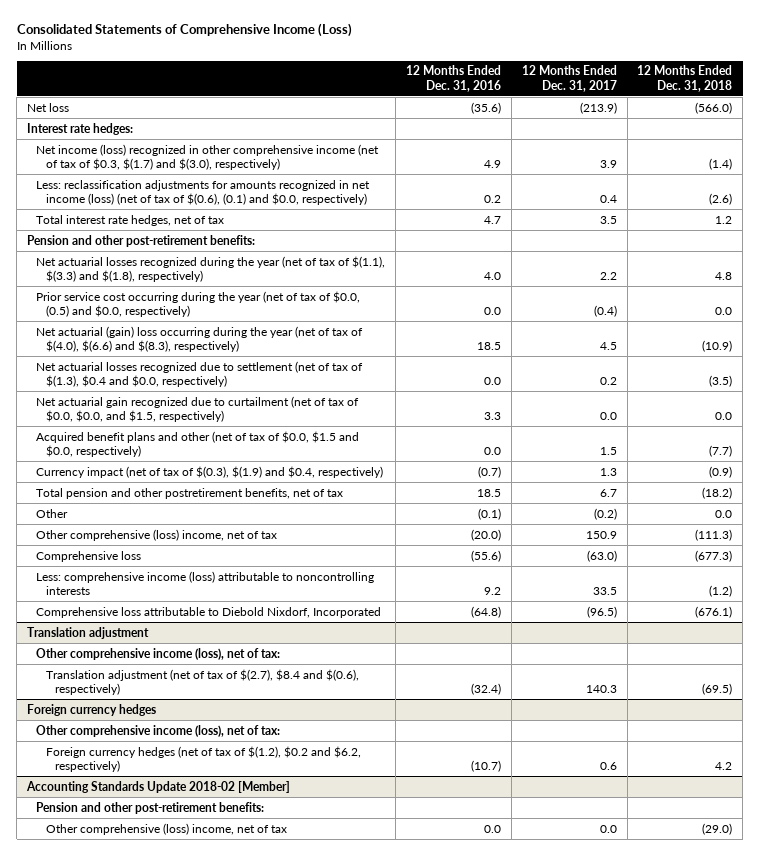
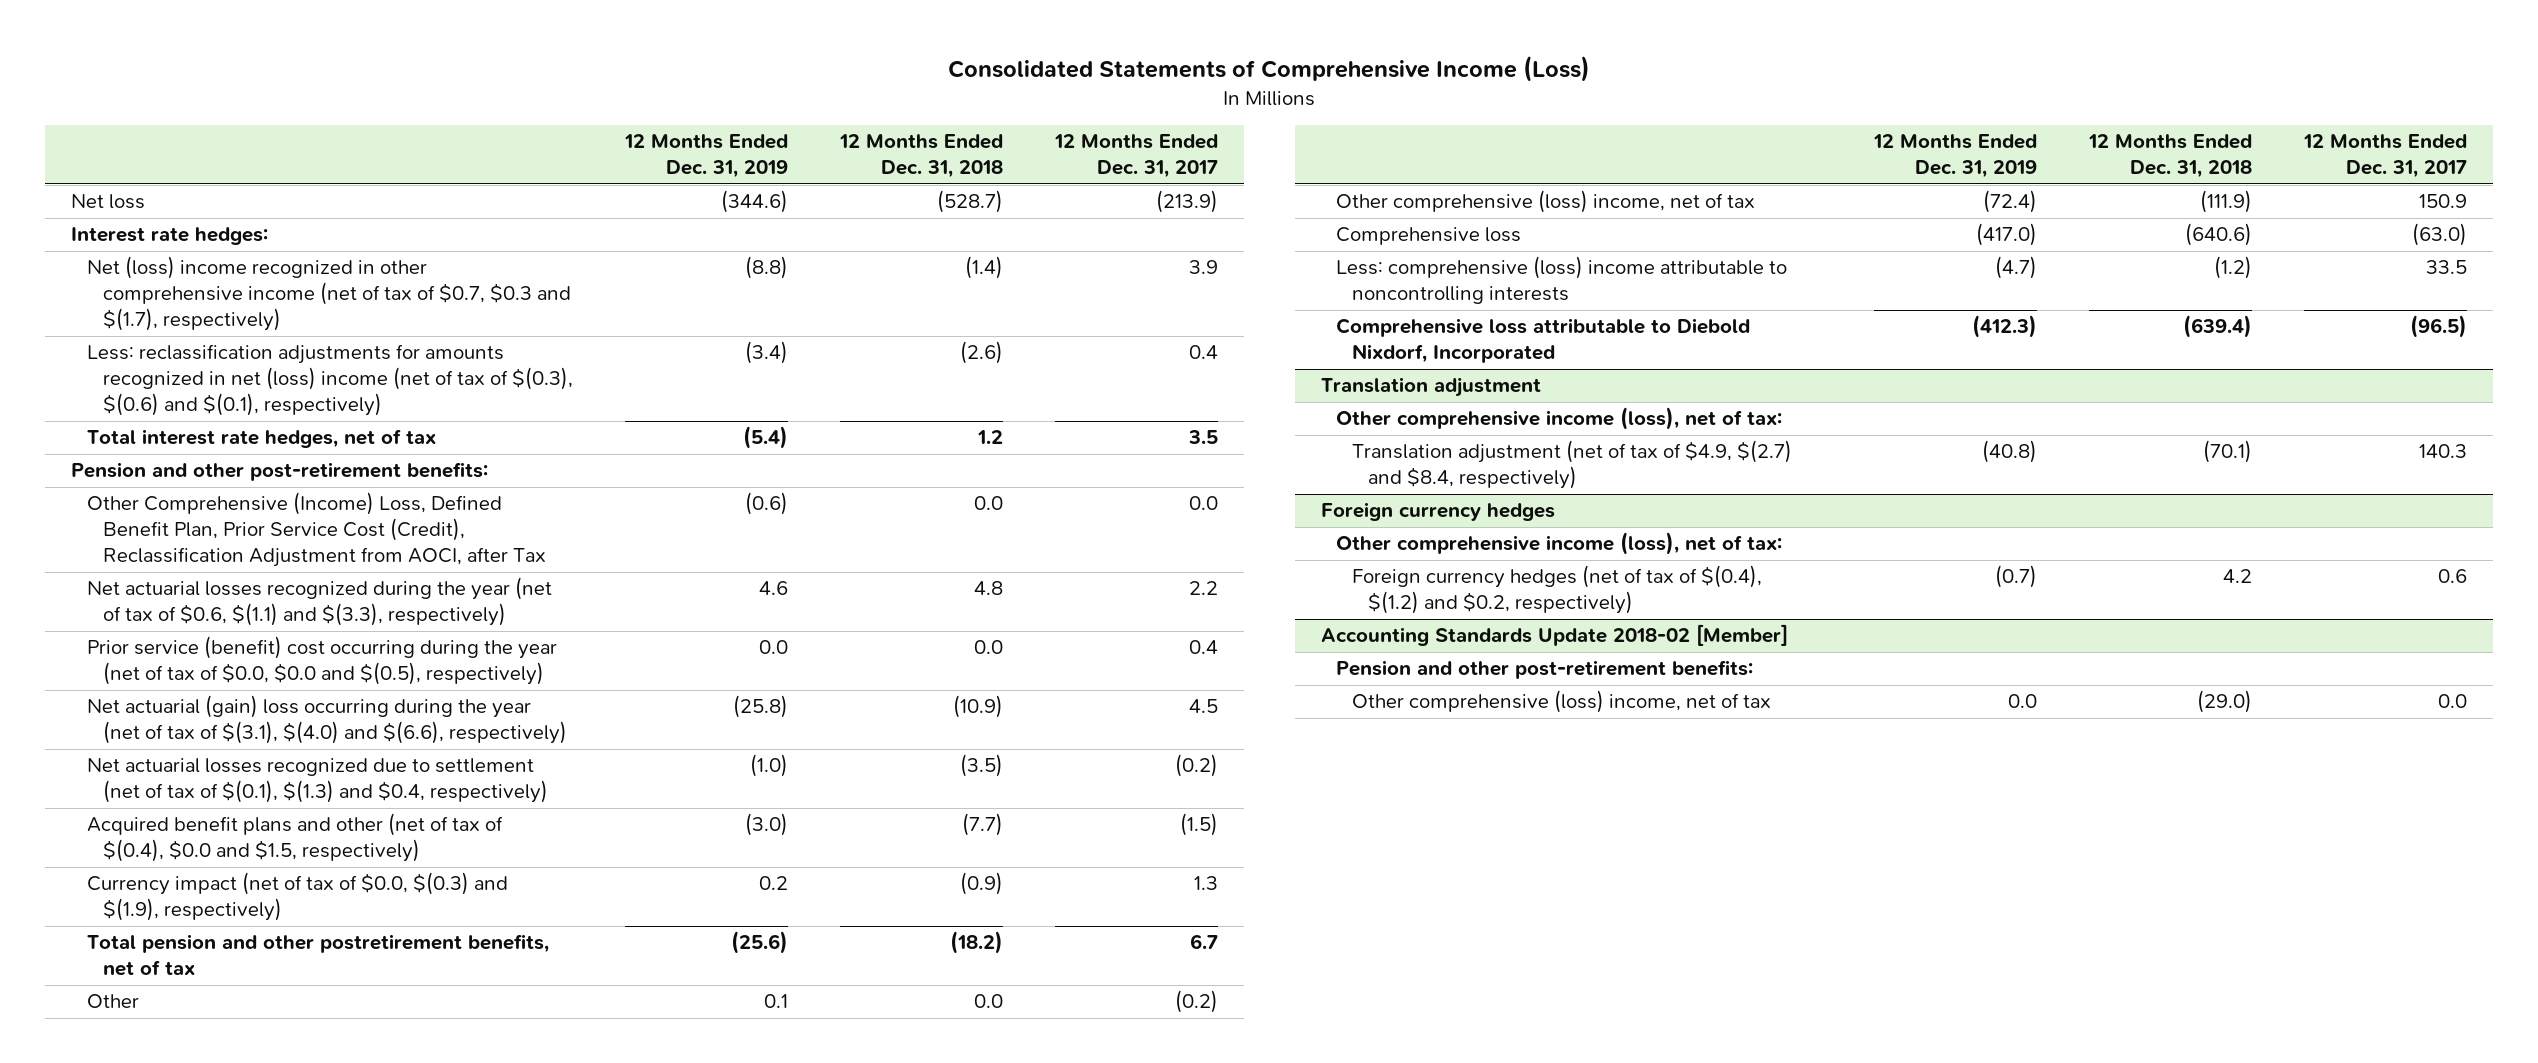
- | 12 Months Ended Dec. 31, 2016 | 12 Months Ended Dec. 31, 2017 | 12 Months Ended Dec. 31, 2018
+ | 12 Months Ended Dec. 31, 2019 | 12 Months Ended Dec. 31, 2018 | 12 Months Ended Dec. 31, 2017
- Net loss | (35.6) | (213.9) | (566.0)
+ Net loss | (344.6) | (528.7) | (213.9)
- Net income (loss) recognized in other comprehensive income (net of tax of $0.3, $(1.7) and $(3.0), respectively) | 4.9 | 3.9 | (1.4)
- Less: reclassification adjustments for amounts recognized in net income (loss) (net of tax of $(0.6), (0.1) and $0.0, respectively) | 0.2 | 0.4 | (2.6)
+ Net (loss) income recognized in other comprehensive income (net of tax of $0.7, $0.3 and $(1.7), respectively) | (8.8) | (1.4) | 3.9
+ Less: reclassification adjustments for amounts recognized in net (loss) income (net of tax of $(0.3), $(0.6) and $(0.1), respectively) | (3.4) | (2.6) | 0.4
- Net actuarial losses recognized during the year (net of tax of $(1.1), $(3.3) and $(1.8), respectively) | 4.0 | 2.2 | 4.8
- Prior service cost occurring during the year (net of tax of $0.0, (0.5) and $0.0, respectively) | 0.0 | (0.4) | 0.0
- Net actuarial (gain) loss occurring during the year (net of tax of $(4.0), $(6.6) and $(8.3), respectively) | 18.5 | 4.5 | (10.9)
- Net actuarial losses recognized due to settlement (net of tax of $(1.3), $0.4 and $0.0, respectively) | 0.0 | 0.2 | (3.5)
- Net actuarial gain recognized due to curtailment (net of tax of $0.0, $0.0, and $1.5, respectively) | 3.3 | 0.0 | 0.0
- Acquired benefit plans and other (net of tax of $0.0, $1.5 and $0.0, respectively) | 0.0 | 1.5 | (7.7)
- Currency impact (net of tax of $(0.3), $(1.9) and $0.4, respectively) | (0.7) | 1.3 | (0.9)
+ Other Comprehensive (Income) Loss, Defined Benefit Plan, Prior Service Cost (Credit), Reclassification Adjustment from AOCI, after Tax | (0.6) | 0.0 | 0.0
+ Net actuarial losses recognized during the year (net of tax of $0.6, $(1.1) and $(3.3), respectively) | 4.6 | 4.8 | 2.2
+ Prior service (benefit) cost occurring during the year (net of tax of $0.0, $0.0 and $(0.5), respectively) | 0.0 | 0.0 | 0.4
+ Net actuarial (gain) loss occurring during the year (net of tax of $(3.1), $(4.0) and $(6.6), respectively) | (25.8) | (10.9) | 4.5
+ Net actuarial losses recognized due to settlement (net of tax of $(0.1), $(1.3) and $0.4, respectively) | (1.0) | (3.5) | (0.2)
+ Acquired benefit plans and other (net of tax of $(0.4), $0.0 and $1.5, respectively) | (3.0) | (7.7) | (1.5)
+ Currency impact (net of tax of $0.0, $(0.3) and $(1.9), respectively) | 0.2 | (0.9) | 1.3
- Other comprehensive (loss) income, net of tax | (20.0) | 150.9 | (111.3)
- Comprehensive loss | (55.6) | (63.0) | (677.3)
- Less: comprehensive income (loss) attributable to noncontrolling interests | 9.2 | 33.5 | (1.2)
- Comprehensive loss attributable to Diebold Nixdorf, Incorporated | (64.8) | (96.5) | (676.1)
+ Other comprehensive (loss) income, net of tax | (72.4) | (111.9) | 150.9
+ Comprehensive loss | (417.0) | (640.6) | (63.0)
+ Less: comprehensive (loss) income attributable to noncontrolling interests | (4.7) | (1.2) | 33.5
+ Comprehensive loss attributable to Diebold Nixdorf, Incorporated | (412.3) | (639.4) | (96.5)
@ Translation adjustment
- Translation adjustment (net of tax of $(2.7), $8.4 and $(0.6), respectively) | (32.4) | 140.3 | (69.5)
+ Translation adjustment (net of tax of $4.9, $(2.7) and $8.4, respectively) | (40.8) | (70.1) | 140.3
@ Foreign currency hedges
- Foreign currency hedges (net of tax of $(1.2), $0.2 and $6.2, respectively) | (10.7) | 0.6 | 4.2
+ Foreign currency hedges (net of tax of $(0.4), $(1.2) and $0.2, respectively) | (0.7) | 4.2 | 0.6

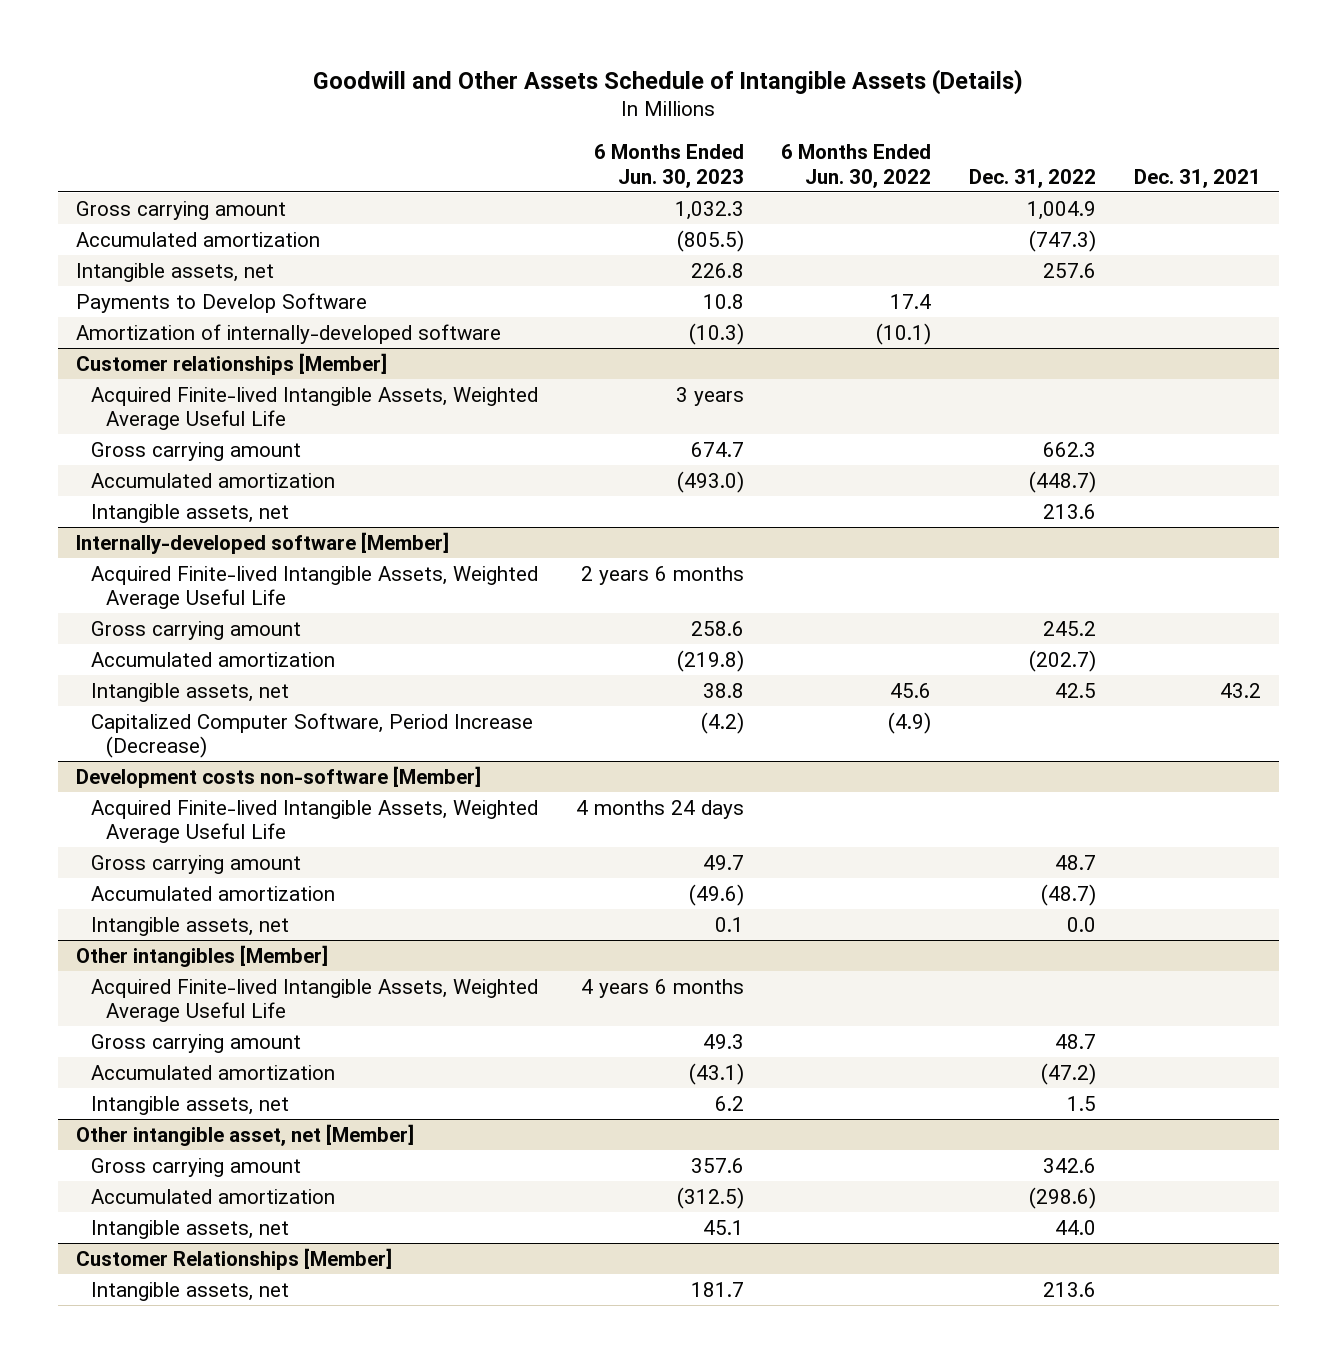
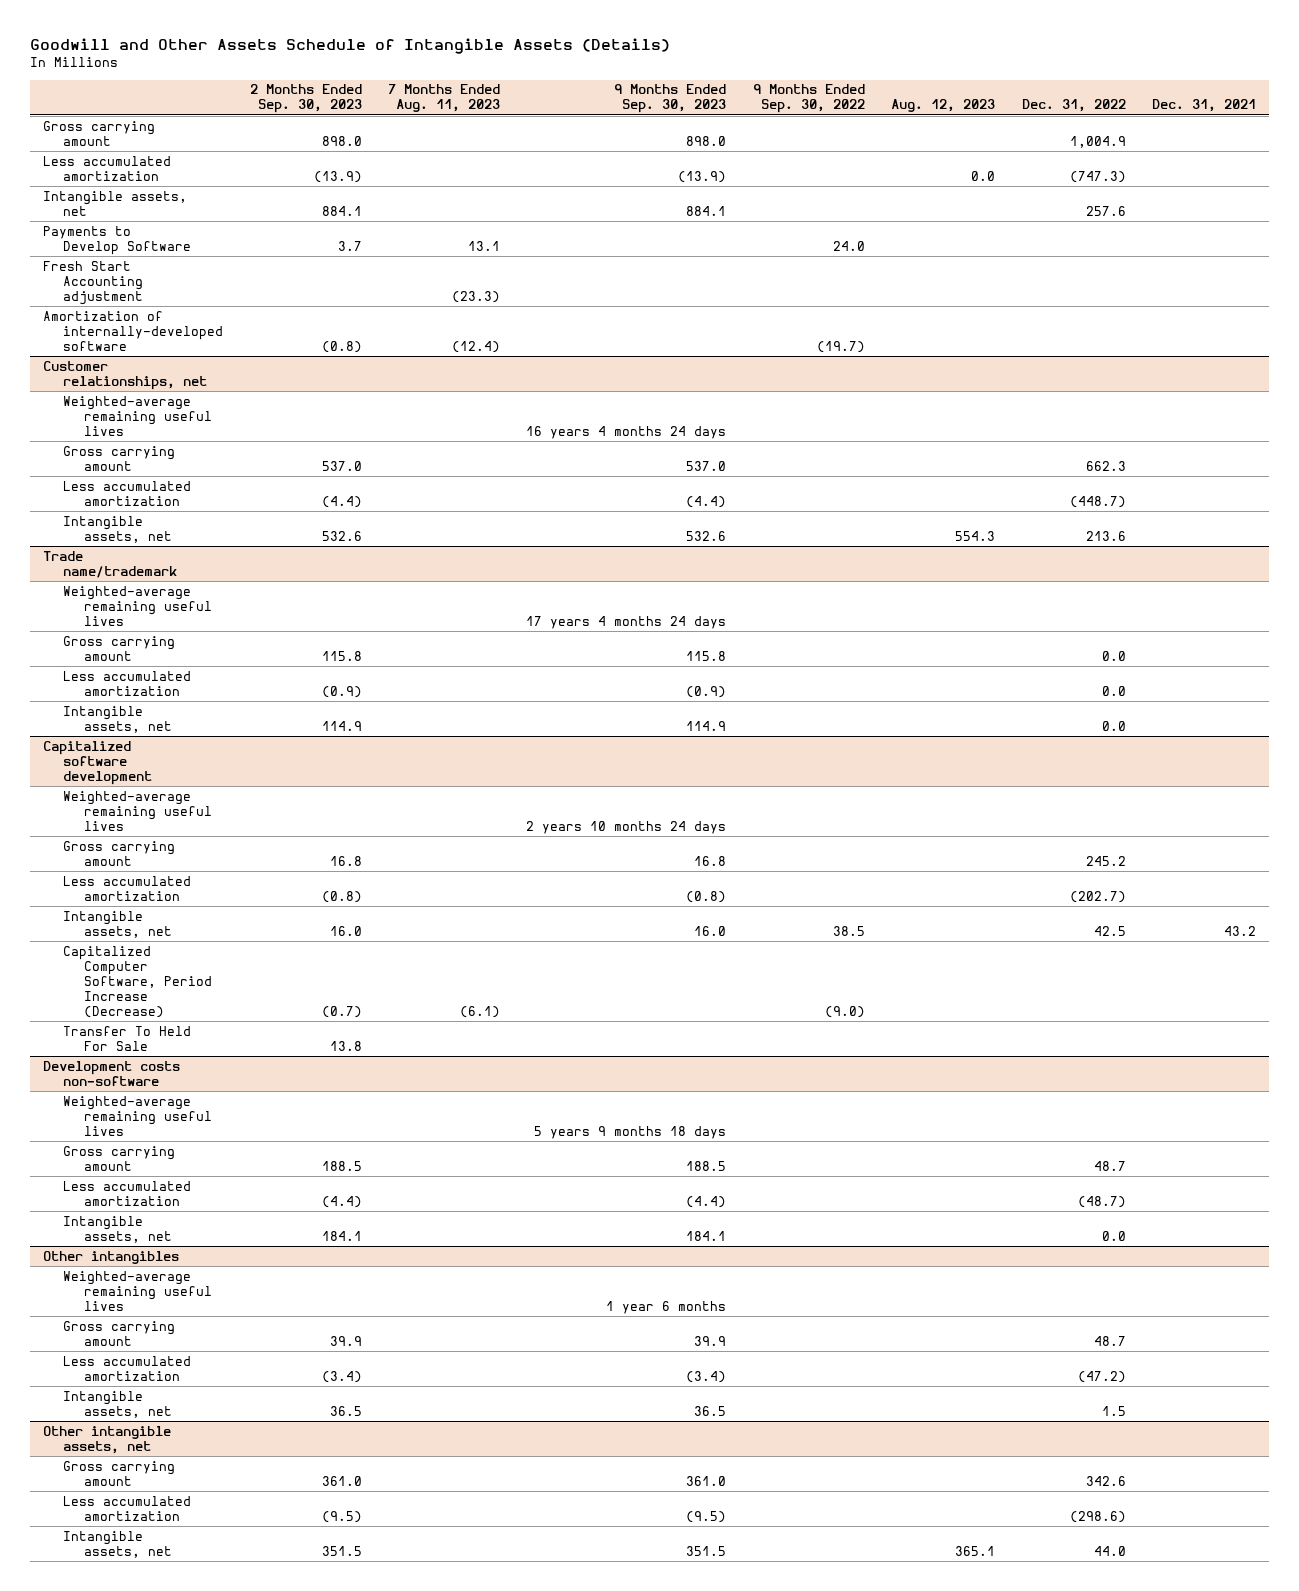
- | 6 Months Ended Jun. 30, 2023 | 6 Months Ended Jun. 30, 2022 | Dec. 31, 2022 | Dec. 31, 2021
+ | 2 Months Ended Sep. 30, 2023 | 7 Months Ended Aug. 11, 2023 | 9 Months Ended Sep. 30, 2023 | 9 Months Ended Sep. 30, 2022 | Aug. 12, 2023 | Dec. 31, 2022 | Dec. 31, 2021
- Accumulated amortization | (805.5) | | (747.3) |
+ Less accumulated amortization | (13.9) | | (13.9) | | 0.0 | (747.3) |
+ Fresh Start Accounting adjustment | | (23.3) | | | | |
- Customer relationships [Member]
- Acquired Finite-lived Intangible Assets, Weighted Average Useful Life | 3 years | | |
+ Customer relationships, net
+ Weighted-average remaining useful lives | | | 16 years 4 months 24 days | | | |
- Accumulated amortization | (493.0) | | (448.7) |
+ Less accumulated amortization | (4.4) | | (4.4) | | | (448.7) |
- Internally-developed software [Member]
- Acquired Finite-lived Intangible Assets, Weighted Average Useful Life | 2 years 6 months | | |
+ Trade name/trademark
+ Weighted-average remaining useful lives | | | 17 years 4 months 24 days | | | |
+ Gross carrying amount | 115.8 | | 115.8 | | | 0.0 |
+ Less accumulated amortization | (0.9) | | (0.9) | | | 0.0 |
+ Intangible assets, net | 114.9 | | 114.9 | | | 0.0 |
+ Capitalized software development
+ Weighted-average remaining useful lives | | | 2 years 10 months 24 days | | | |
- Accumulated amortization | (219.8) | | (202.7) |
+ Less accumulated amortization | (0.8) | | (0.8) | | | (202.7) |
- Development costs non-software [Member]
- Acquired Finite-lived Intangible Assets, Weighted Average Useful Life | 4 months 24 days | | |
+ Transfer To Held For Sale | 13.8 | | | | | |
+ Development costs non-software
+ Weighted-average remaining useful lives | | | 5 years 9 months 18 days | | | |
- Accumulated amortization | (49.6) | | (48.7) |
+ Less accumulated amortization | (4.4) | | (4.4) | | | (48.7) |
- Other intangibles [Member]
- Acquired Finite-lived Intangible Assets, Weighted Average Useful Life | 4 years 6 months | | |
+ Other intangibles
+ Weighted-average remaining useful lives | | | 1 year 6 months | | | |
- Accumulated amortization | (43.1) | | (47.2) |
+ Less accumulated amortization | (3.4) | | (3.4) | | | (47.2) |
- Other intangible asset, net [Member]
+ Other intangible assets, net
- Accumulated amortization | (312.5) | | (298.6) |
+ Less accumulated amortization | (9.5) | | (9.5) | | | (298.6) |
- Customer Relationships [Member]
- Intangible assets, net | 181.7 | | 213.6 |

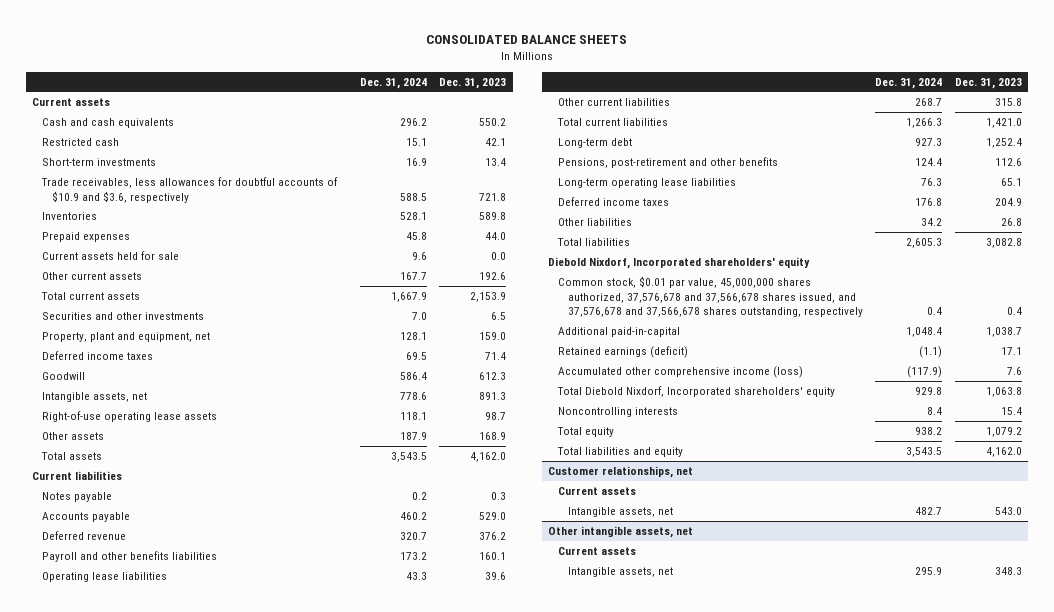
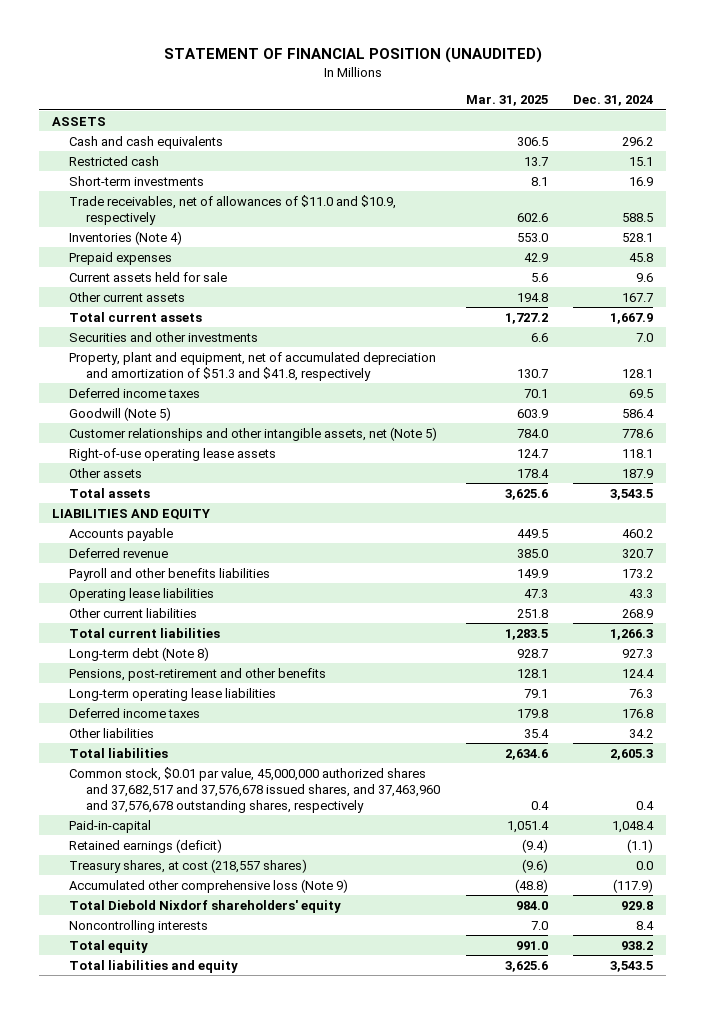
- CONSOLIDATED BALANCE SHEETS
+ STATEMENT OF FINANCIAL POSITION (UNAUDITED)
- | Dec. 31, 2024 | Dec. 31, 2023
+ | Mar. 31, 2025 | Dec. 31, 2024
- Current assets
+ ASSETS
- Trade receivables, less allowances for doubtful accounts of $10.9 and $3.6, respectively | 588.5 | 721.8
- Inventories | 528.1 | 589.8
+ Trade receivables, net of allowances of $11.0 and $10.9, respectively | 602.6 | 588.5
+ Inventories (Note 4) | 553.0 | 528.1
- Property, plant and equipment, net | 128.1 | 159.0
+ Property, plant and equipment, net of accumulated depreciation and amortization of $51.3 and $41.8, respectively | 130.7 | 128.1
- Goodwill | 586.4 | 612.3
- Intangible assets, net | 778.6 | 891.3
+ Goodwill (Note 5) | 603.9 | 586.4
+ Customer relationships and other intangible assets, net (Note 5) | 784.0 | 778.6
- Current liabilities
- Notes payable | 0.2 | 0.3
+ LIABILITIES AND EQUITY
- Other current liabilities | 268.7 | 315.8
+ Other current liabilities | 251.8 | 268.9
- Long-term debt | 927.3 | 1,252.4
+ Long-term debt (Note 8) | 928.7 | 927.3
- Diebold Nixdorf, Incorporated shareholders' equity
- Common stock, $0.01 par value, 45,000,000 shares authorized, 37,576,678 and 37,566,678 shares issued, and 37,576,678 and 37,566,678 shares outstanding, respectively | 0.4 | 0.4
- Additional paid-in-capital | 1,048.4 | 1,038.7
+ Common stock, $0.01 par value, 45,000,000 authorized shares and 37,682,517 and 37,576,678 issued shares, and 37,463,960 and 37,576,678 outstanding shares, respectively | 0.4 | 0.4
+ Paid-in-capital | 1,051.4 | 1,048.4
- Accumulated other comprehensive income (loss) | (117.9) | 7.6
- Total Diebold Nixdorf, Incorporated shareholders' equity | 929.8 | 1,063.8
+ Treasury shares, at cost (218,557 shares) | (9.6) | 0.0
+ Accumulated other comprehensive loss (Note 9) | (48.8) | (117.9)
+ Total Diebold Nixdorf shareholders' equity | 984.0 | 929.8
- Customer relationships, net
- Current assets
- Intangible assets, net | 482.7 | 543.0
- Other intangible assets, net
- Current assets
- Intangible assets, net | 295.9 | 348.3

